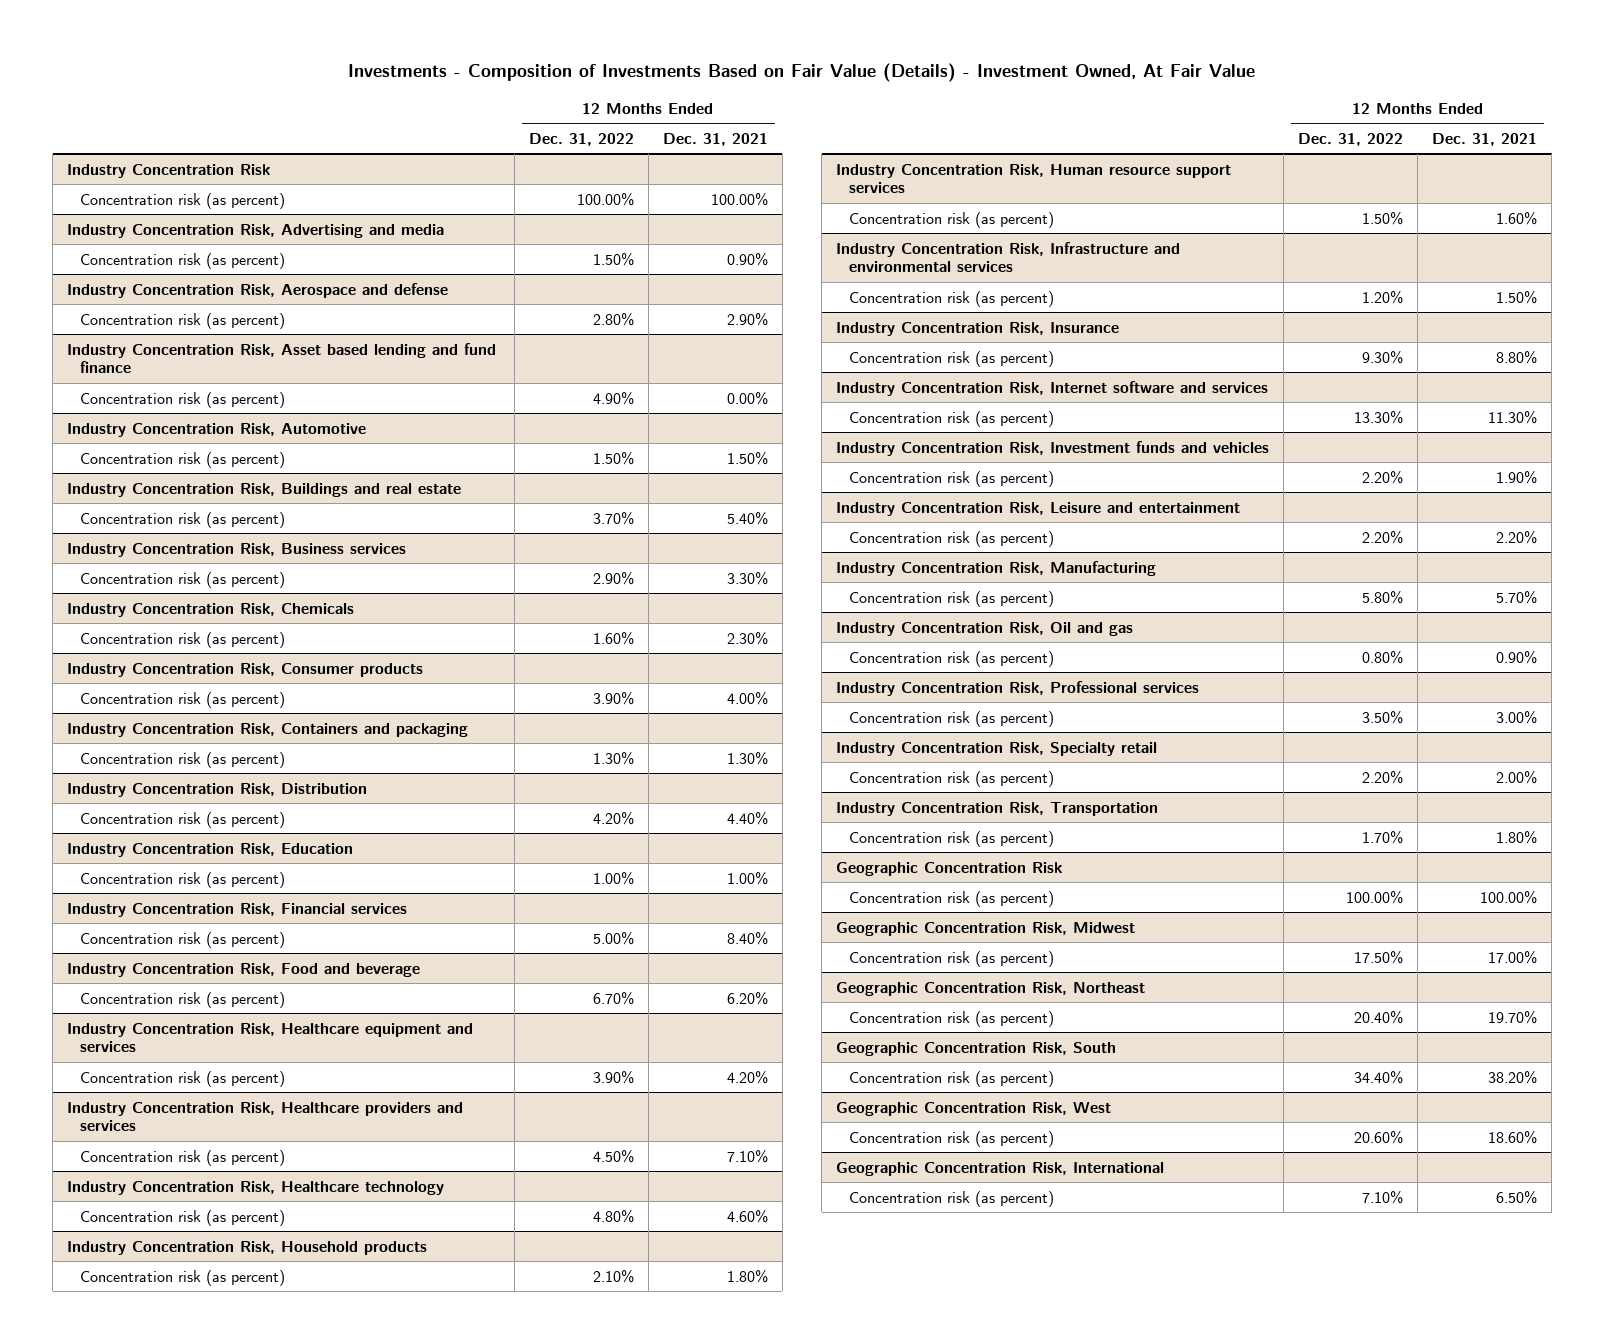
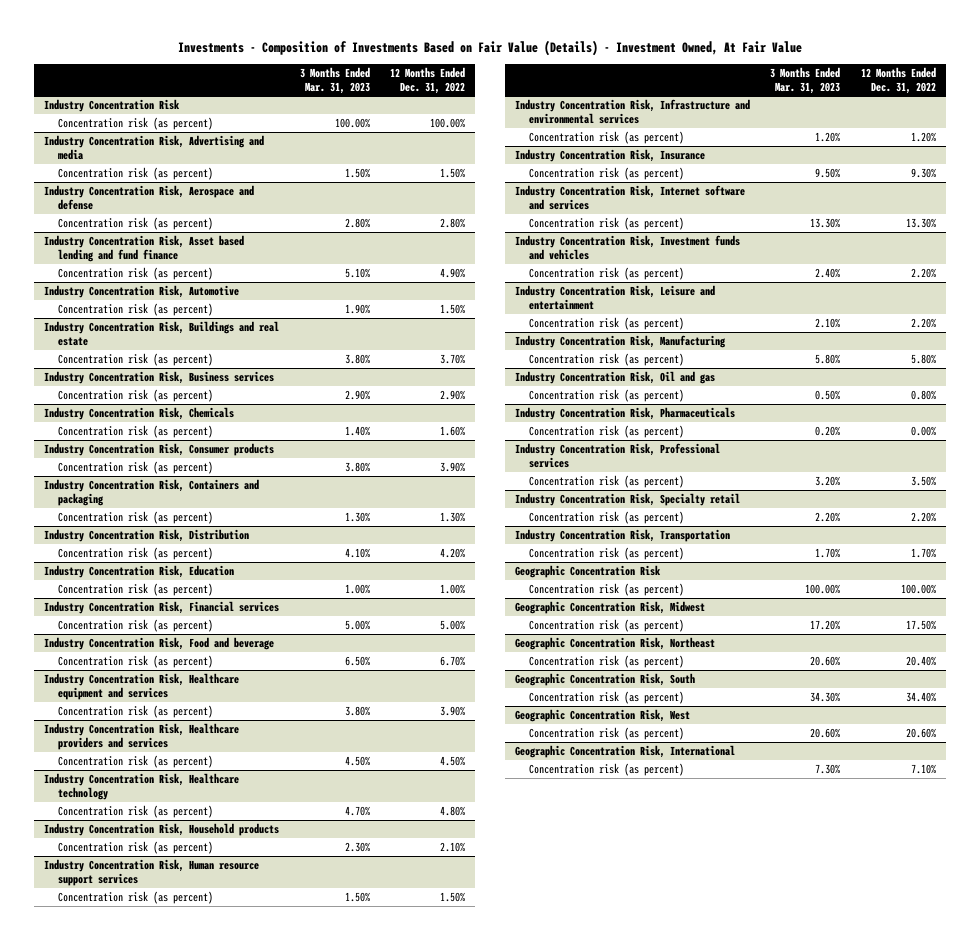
- | 12 Months Ended Dec. 31, 2022 | 12 Months Ended Dec. 31, 2021
+ | 3 Months Ended Mar. 31, 2023 | 12 Months Ended Dec. 31, 2022
+ Industry Concentration Risk, Pharmaceuticals
+ Concentration risk (as percent) | 0.20% | 0.00%

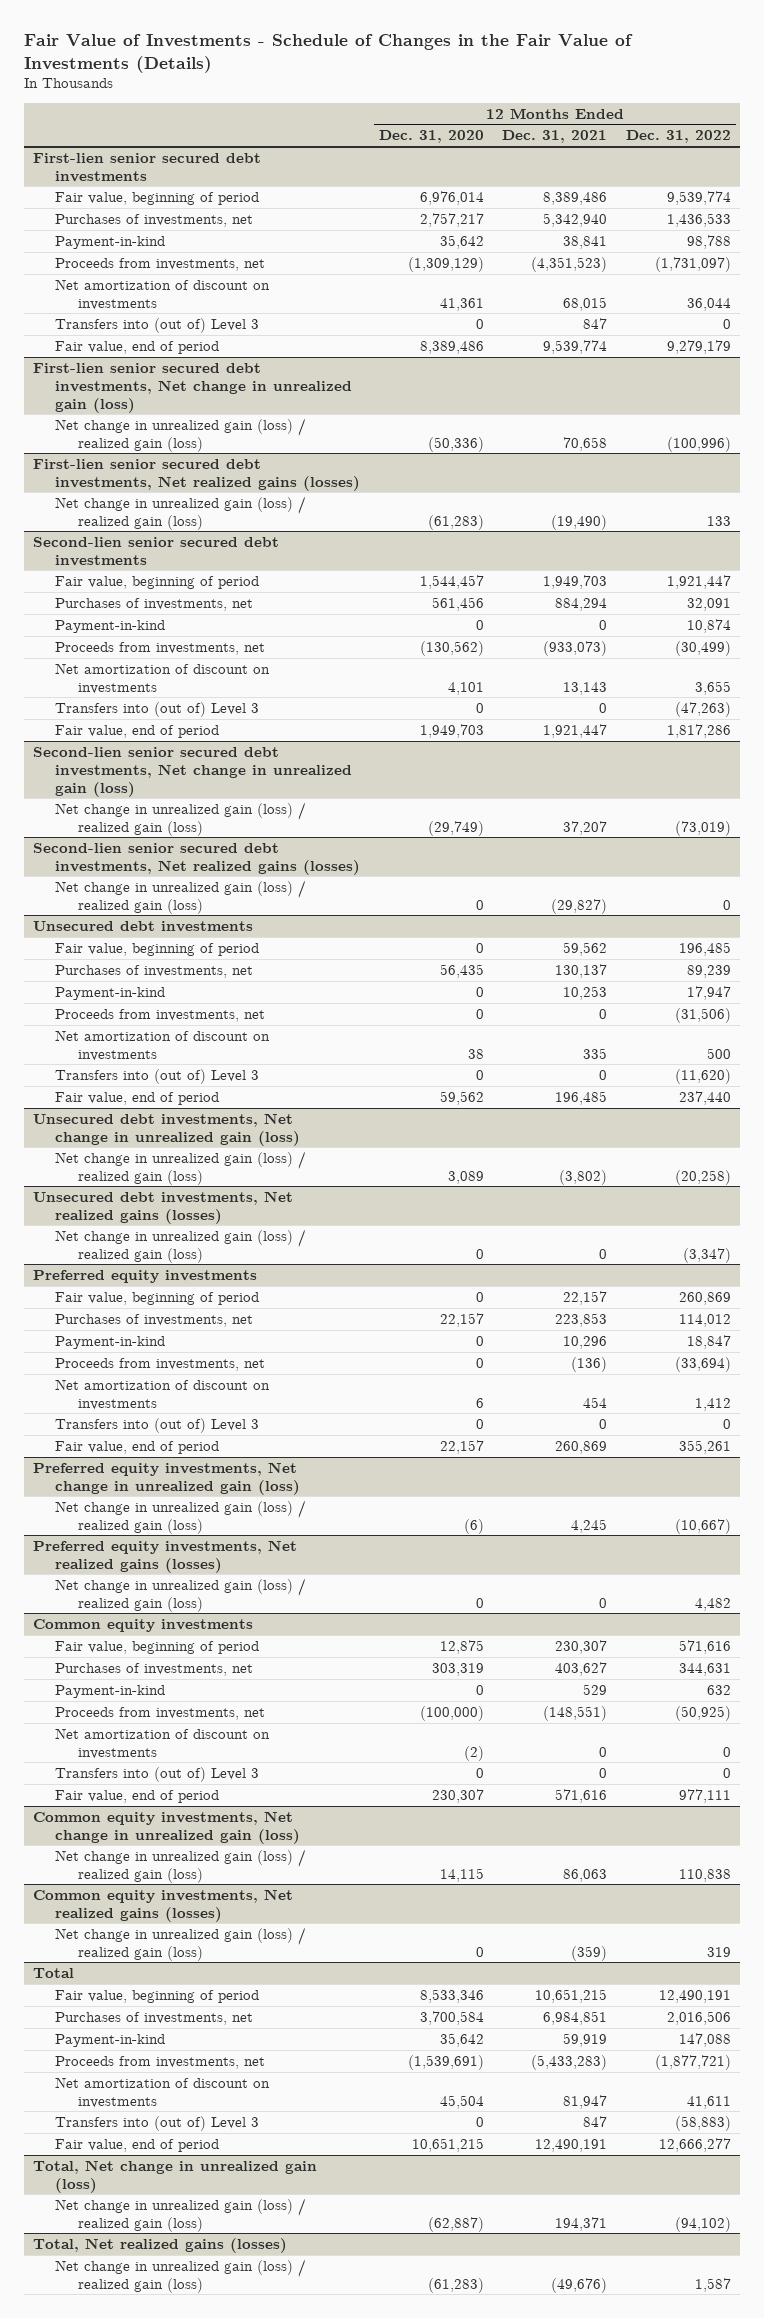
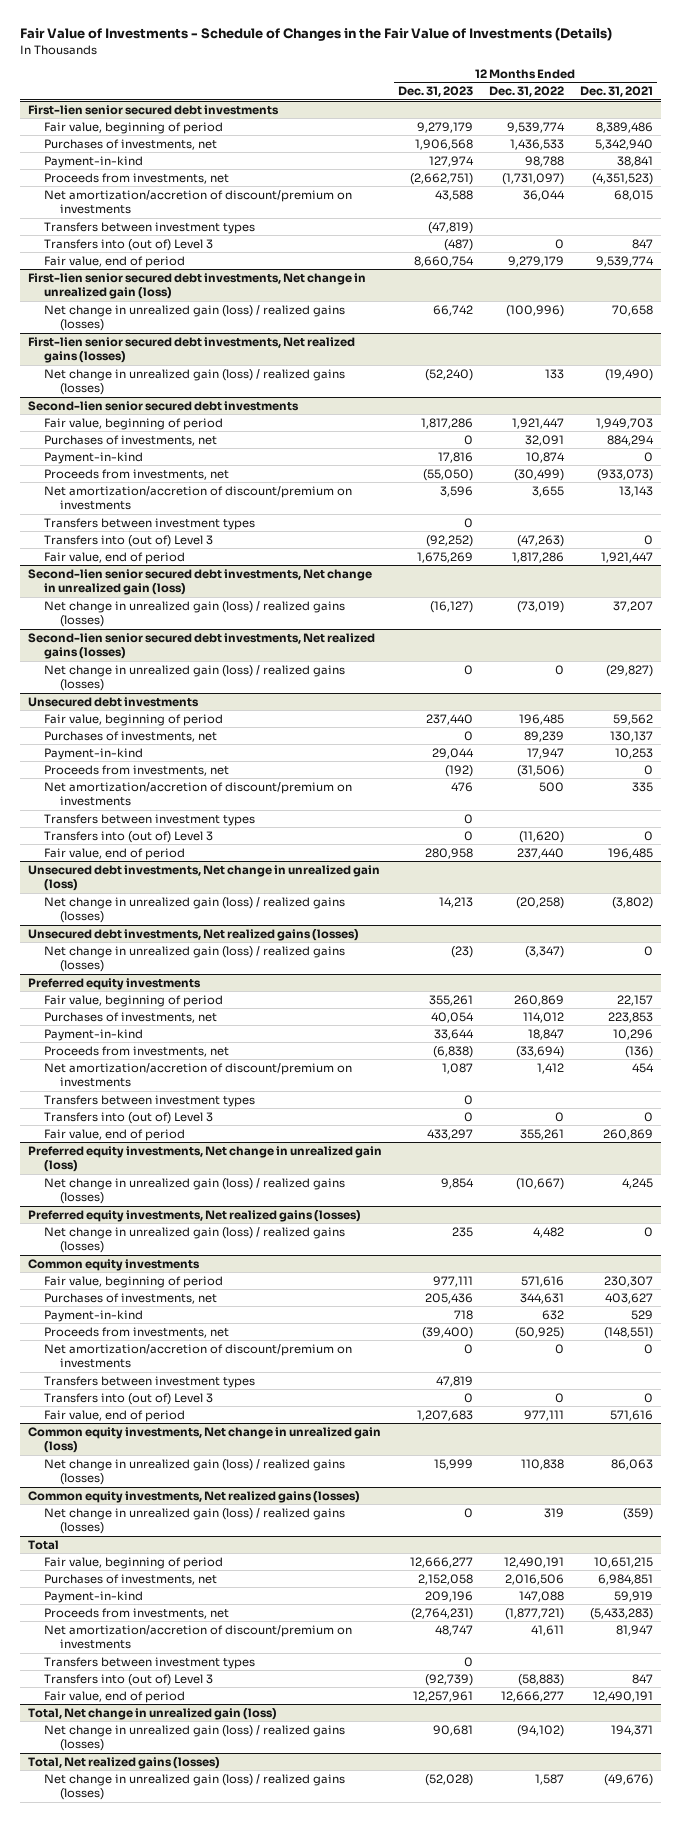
- | 12 Months Ended Dec. 31, 2020 | 12 Months Ended Dec. 31, 2021 | 12 Months Ended Dec. 31, 2022
+ | 12 Months Ended Dec. 31, 2023 | 12 Months Ended Dec. 31, 2022 | 12 Months Ended Dec. 31, 2021
@ First-lien senior secured debt investments
- Net amortization of discount on investments | 41,361 | 68,015 | 36,044
+ Net amortization/accretion of discount/premium on investments | 43,588 | 36,044 | 68,015
+ Transfers between investment types | (47,819) | |
@ First-lien senior secured debt investments, Net change in unrealized gain (loss)
- Net change in unrealized gain (loss) / realized gain (loss) | (50,336) | 70,658 | (100,996)
+ Net change in unrealized gain (loss) / realized gains (losses) | 66,742 | (100,996) | 70,658
@ First-lien senior secured debt investments, Net realized gains (losses)
- Net change in unrealized gain (loss) / realized gain (loss) | (61,283) | (19,490) | 133
+ Net change in unrealized gain (loss) / realized gains (losses) | (52,240) | 133 | (19,490)
@ Second-lien senior secured debt investments
- Net amortization of discount on investments | 4,101 | 13,143 | 3,655
+ Net amortization/accretion of discount/premium on investments | 3,596 | 3,655 | 13,143
+ Transfers between investment types | 0 | |
@ Second-lien senior secured debt investments, Net change in unrealized gain (loss)
- Net change in unrealized gain (loss) / realized gain (loss) | (29,749) | 37,207 | (73,019)
+ Net change in unrealized gain (loss) / realized gains (losses) | (16,127) | (73,019) | 37,207
@ Second-lien senior secured debt investments, Net realized gains (losses)
- Net change in unrealized gain (loss) / realized gain (loss) | 0 | (29,827) | 0
+ Net change in unrealized gain (loss) / realized gains (losses) | 0 | 0 | (29,827)
@ Unsecured debt investments
- Net amortization of discount on investments | 38 | 335 | 500
+ Net amortization/accretion of discount/premium on investments | 476 | 500 | 335
+ Transfers between investment types | 0 | |
@ Unsecured debt investments, Net change in unrealized gain (loss)
- Net change in unrealized gain (loss) / realized gain (loss) | 3,089 | (3,802) | (20,258)
+ Net change in unrealized gain (loss) / realized gains (losses) | 14,213 | (20,258) | (3,802)
@ Unsecured debt investments, Net realized gains (losses)
- Net change in unrealized gain (loss) / realized gain (loss) | 0 | 0 | (3,347)
+ Net change in unrealized gain (loss) / realized gains (losses) | (23) | (3,347) | 0
@ Preferred equity investments
- Net amortization of discount on investments | 6 | 454 | 1,412
+ Net amortization/accretion of discount/premium on investments | 1,087 | 1,412 | 454
+ Transfers between investment types | 0 | |
@ Preferred equity investments, Net change in unrealized gain (loss)
- Net change in unrealized gain (loss) / realized gain (loss) | (6) | 4,245 | (10,667)
+ Net change in unrealized gain (loss) / realized gains (losses) | 9,854 | (10,667) | 4,245
@ Preferred equity investments, Net realized gains (losses)
- Net change in unrealized gain (loss) / realized gain (loss) | 0 | 0 | 4,482
+ Net change in unrealized gain (loss) / realized gains (losses) | 235 | 4,482 | 0
@ Common equity investments
- Net amortization of discount on investments | (2) | 0 | 0
+ Net amortization/accretion of discount/premium on investments | 0 | 0 | 0
+ Transfers between investment types | 47,819 | |
@ Common equity investments, Net change in unrealized gain (loss)
- Net change in unrealized gain (loss) / realized gain (loss) | 14,115 | 86,063 | 110,838
+ Net change in unrealized gain (loss) / realized gains (losses) | 15,999 | 110,838 | 86,063
@ Common equity investments, Net realized gains (losses)
- Net change in unrealized gain (loss) / realized gain (loss) | 0 | (359) | 319
+ Net change in unrealized gain (loss) / realized gains (losses) | 0 | 319 | (359)
@ Total
- Net amortization of discount on investments | 45,504 | 81,947 | 41,611
+ Net amortization/accretion of discount/premium on investments | 48,747 | 41,611 | 81,947
+ Transfers between investment types | 0 | |
@ Total, Net change in unrealized gain (loss)
- Net change in unrealized gain (loss) / realized gain (loss) | (62,887) | 194,371 | (94,102)
+ Net change in unrealized gain (loss) / realized gains (losses) | 90,681 | (94,102) | 194,371
@ Total, Net realized gains (losses)
- Net change in unrealized gain (loss) / realized gain (loss) | (61,283) | (49,676) | 1,587
+ Net change in unrealized gain (loss) / realized gains (losses) | (52,028) | 1,587 | (49,676)

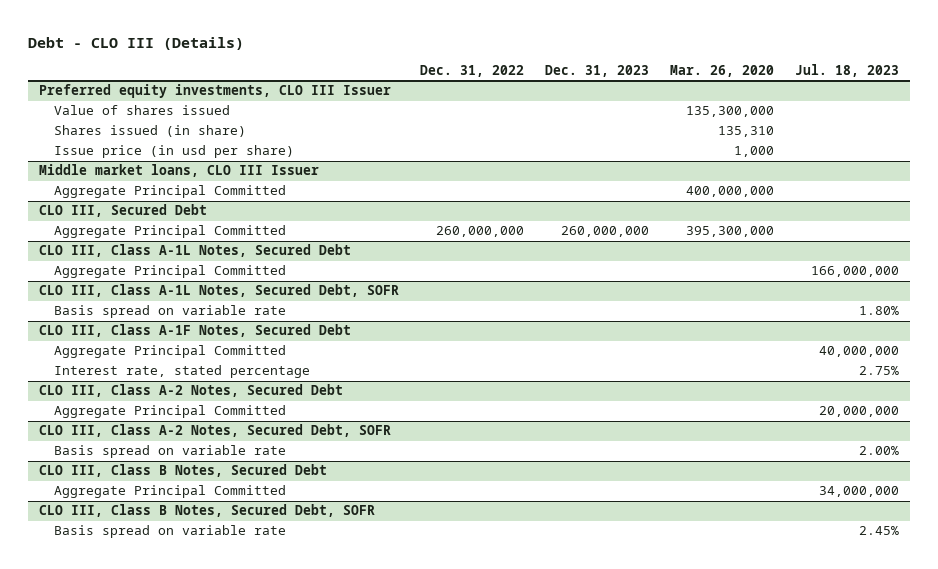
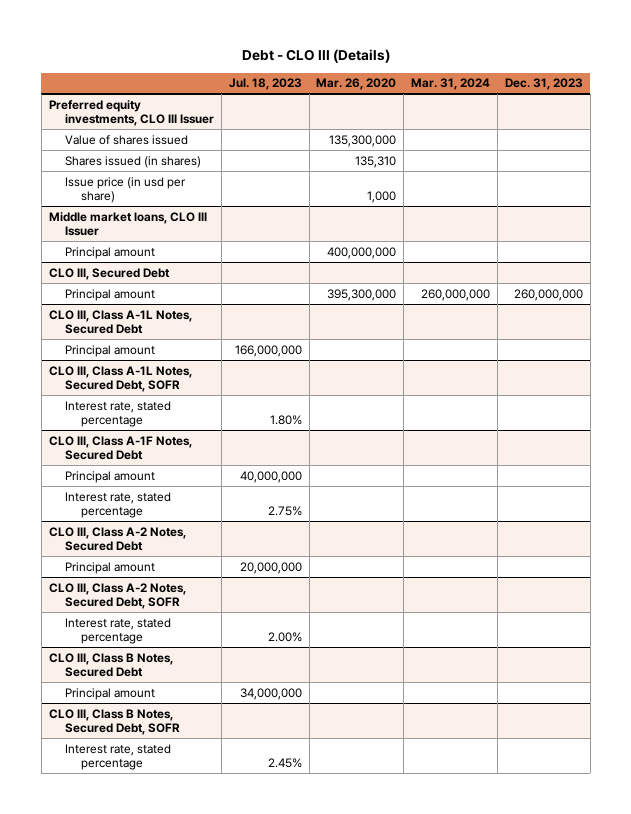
- | Dec. 31, 2022 | Dec. 31, 2023 | Mar. 26, 2020 | Jul. 18, 2023
+ | Jul. 18, 2023 | Mar. 26, 2020 | Mar. 31, 2024 | Dec. 31, 2023
@ Preferred equity investments, CLO III Issuer
- Shares issued (in share) | | | 135,310 |
+ Shares issued (in shares) | | 135,310 | |
@ Middle market loans, CLO III Issuer
- Aggregate Principal Committed | | | 400,000,000 |
+ Principal amount | | 400,000,000 | |
@ CLO III, Secured Debt
- Aggregate Principal Committed | 260,000,000 | 260,000,000 | 395,300,000 |
+ Principal amount | | 395,300,000 | 260,000,000 | 260,000,000
@ CLO III, Class A-1L Notes, Secured Debt
- Aggregate Principal Committed | | | | 166,000,000
+ Principal amount | 166,000,000 | | |
@ CLO III, Class A-1L Notes, Secured Debt, SOFR
- Basis spread on variable rate | | | | 1.80%
+ Interest rate, stated percentage | 1.80% | | |
@ CLO III, Class A-1F Notes, Secured Debt
- Aggregate Principal Committed | | | | 40,000,000
+ Principal amount | 40,000,000 | | |
@ CLO III, Class A-2 Notes, Secured Debt
- Aggregate Principal Committed | | | | 20,000,000
+ Principal amount | 20,000,000 | | |
@ CLO III, Class A-2 Notes, Secured Debt, SOFR
- Basis spread on variable rate | | | | 2.00%
+ Interest rate, stated percentage | 2.00% | | |
@ CLO III, Class B Notes, Secured Debt
- Aggregate Principal Committed | | | | 34,000,000
+ Principal amount | 34,000,000 | | |
@ CLO III, Class B Notes, Secured Debt, SOFR
- Basis spread on variable rate | | | | 2.45%
+ Interest rate, stated percentage | 2.45% | | |

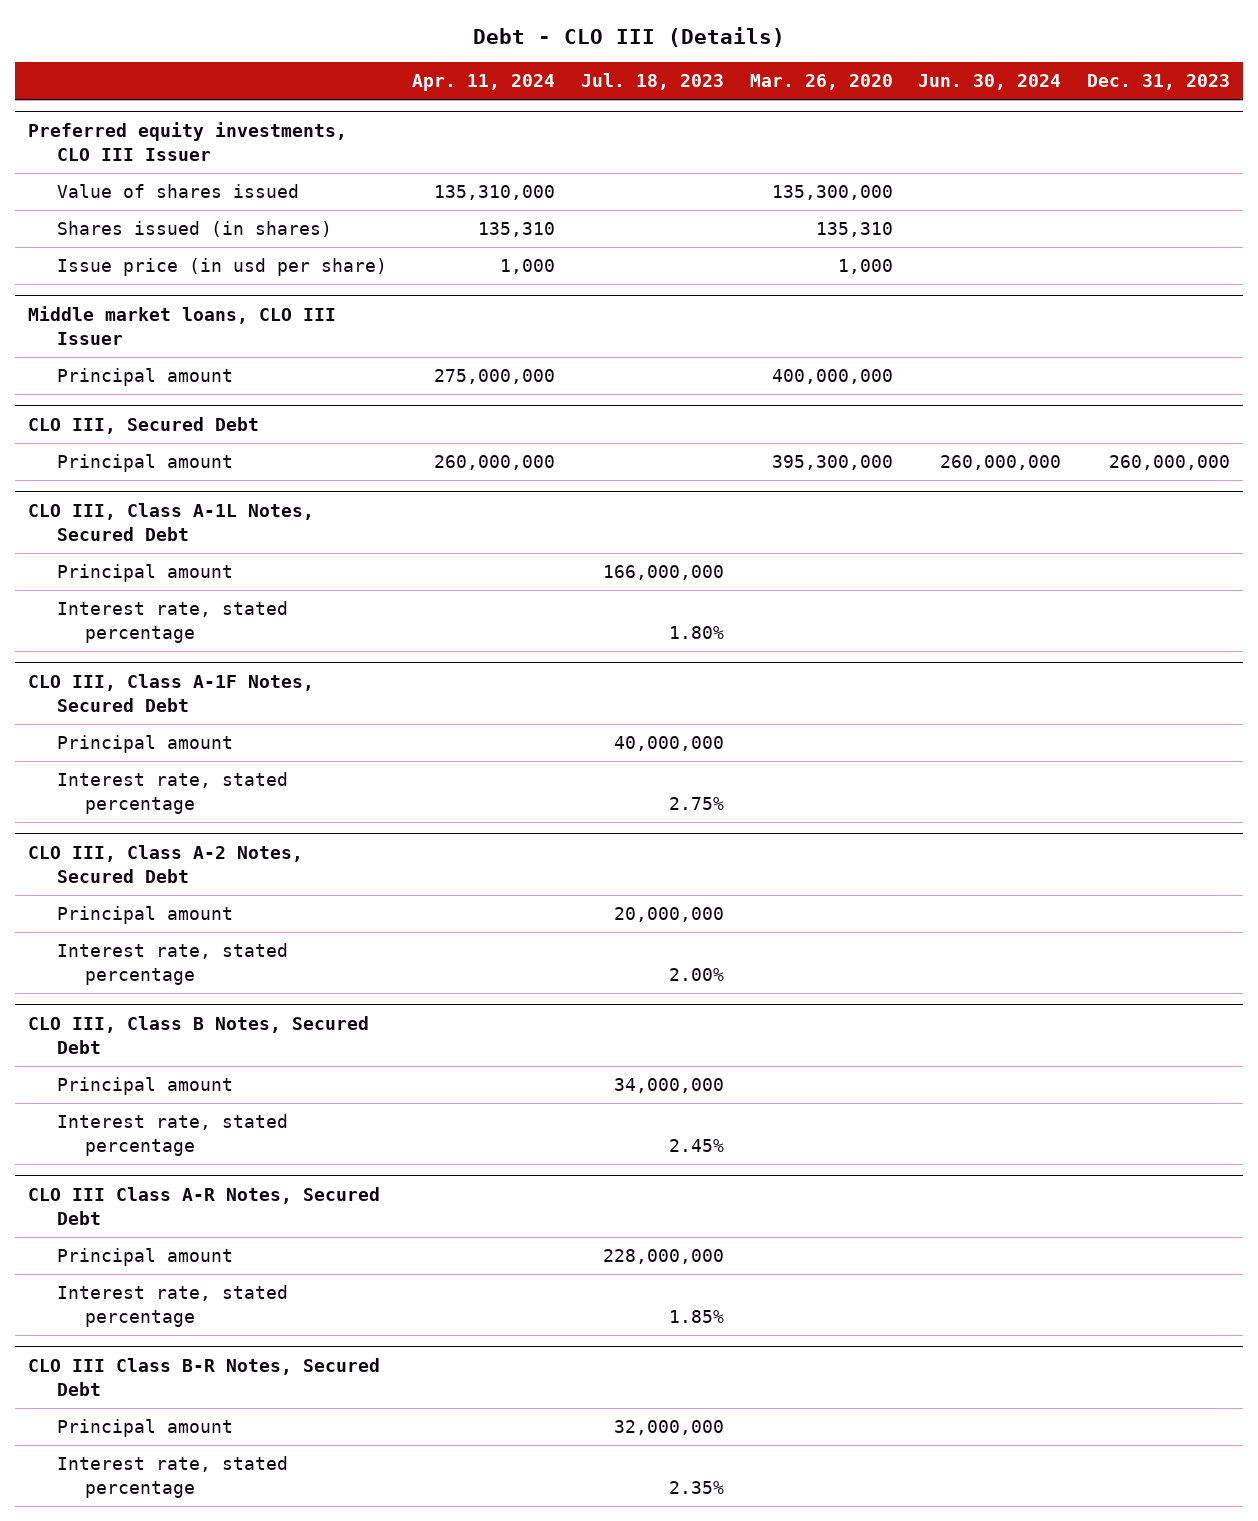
- | Jul. 18, 2023 | Mar. 26, 2020 | Mar. 31, 2024 | Dec. 31, 2023
+ | Apr. 11, 2024 | Jul. 18, 2023 | Mar. 26, 2020 | Jun. 30, 2024 | Dec. 31, 2023
- CLO III, Class A-1L Notes, Secured Debt, SOFR
- CLO III, Class A-2 Notes, Secured Debt, SOFR
- CLO III, Class B Notes, Secured Debt, SOFR
+ CLO III Class A-R Notes, Secured Debt
+ Principal amount | | 228,000,000 | | |
+ Interest rate, stated percentage | | 1.85% | | |
+ CLO III Class B-R Notes, Secured Debt
+ Principal amount | | 32,000,000 | | |
+ Interest rate, stated percentage | | 2.35% | | |

